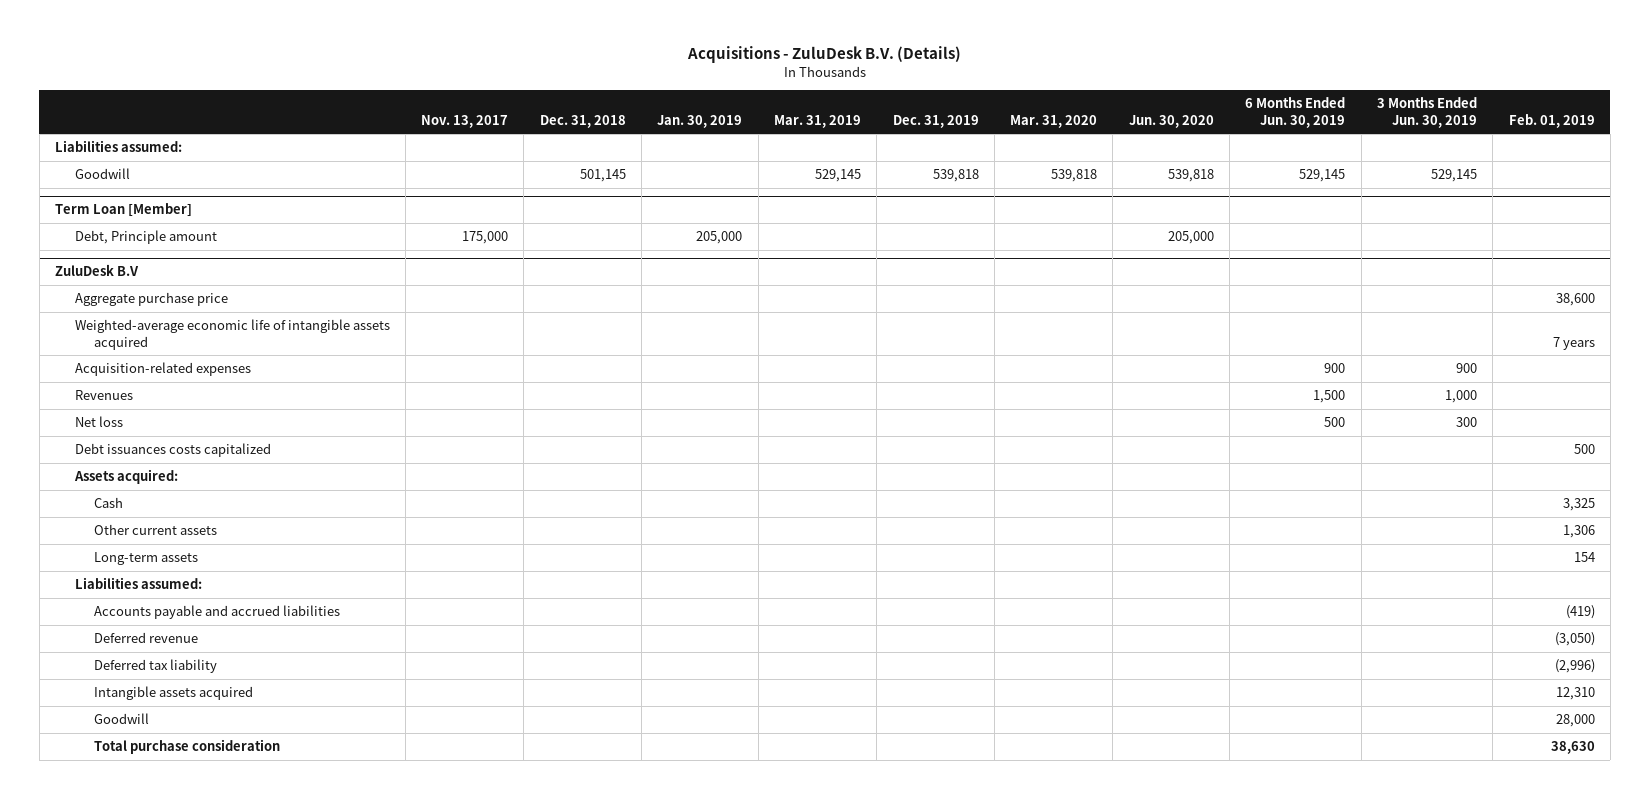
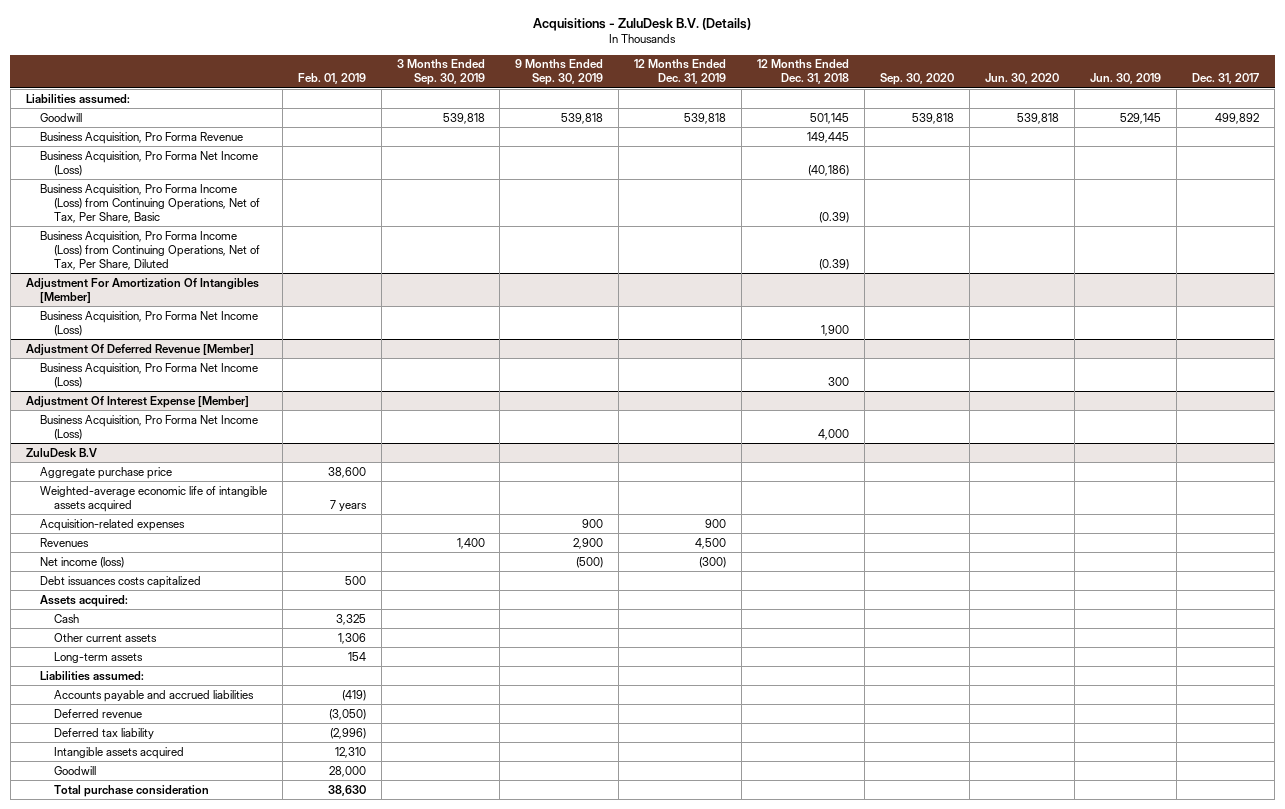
- | Nov. 13, 2017 | Dec. 31, 2018 | Jan. 30, 2019 | Mar. 31, 2019 | Dec. 31, 2019 | Mar. 31, 2020 | Jun. 30, 2020 | 6 Months Ended Jun. 30, 2019 | 3 Months Ended Jun. 30, 2019 | Feb. 01, 2019
+ | Feb. 01, 2019 | 3 Months Ended Sep. 30, 2019 | 9 Months Ended Sep. 30, 2019 | 12 Months Ended Dec. 31, 2019 | 12 Months Ended Dec. 31, 2018 | Sep. 30, 2020 | Jun. 30, 2020 | Jun. 30, 2019 | Dec. 31, 2017
- Term Loan [Member]
- Debt, Principle amount | 175,000 | | 205,000 | | | | 205,000 | | |
+ Business Acquisition, Pro Forma Revenue | | | | | 149,445 | | | |
+ Business Acquisition, Pro Forma Net Income (Loss) | | | | | (40,186) | | | |
+ Business Acquisition, Pro Forma Income (Loss) from Continuing Operations, Net of Tax, Per Share, Basic | | | | | (0.39) | | | |
+ Business Acquisition, Pro Forma Income (Loss) from Continuing Operations, Net of Tax, Per Share, Diluted | | | | | (0.39) | | | |
+ Adjustment For Amortization Of Intangibles [Member]
+ Business Acquisition, Pro Forma Net Income (Loss) | | | | | 1,900 | | | |
+ Adjustment Of Deferred Revenue [Member]
+ Business Acquisition, Pro Forma Net Income (Loss) | | | | | 300 | | | |
+ Adjustment Of Interest Expense [Member]
+ Business Acquisition, Pro Forma Net Income (Loss) | | | | | 4,000 | | | |
@ ZuluDesk B.V
- Net loss | | | | | | | | 500 | 300 |
+ Net income (loss) | | | (500) | (300) | | | | |

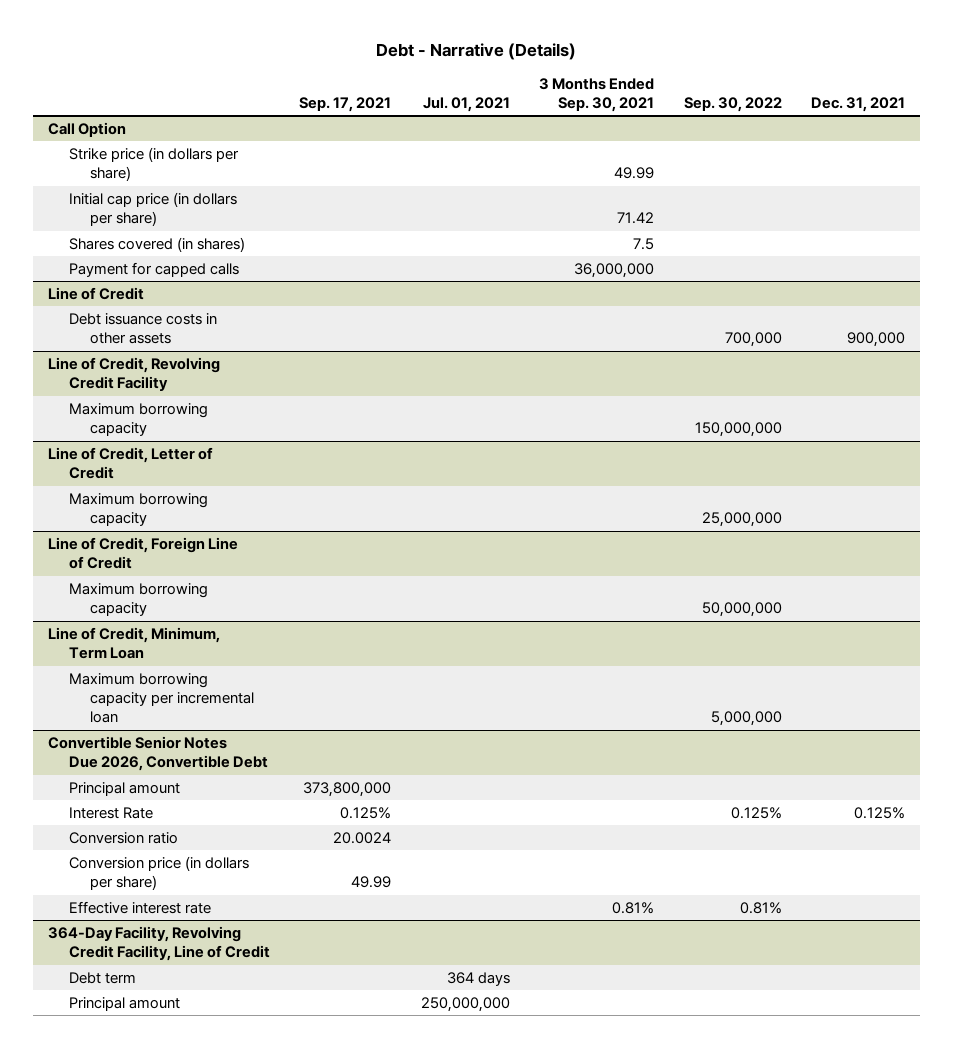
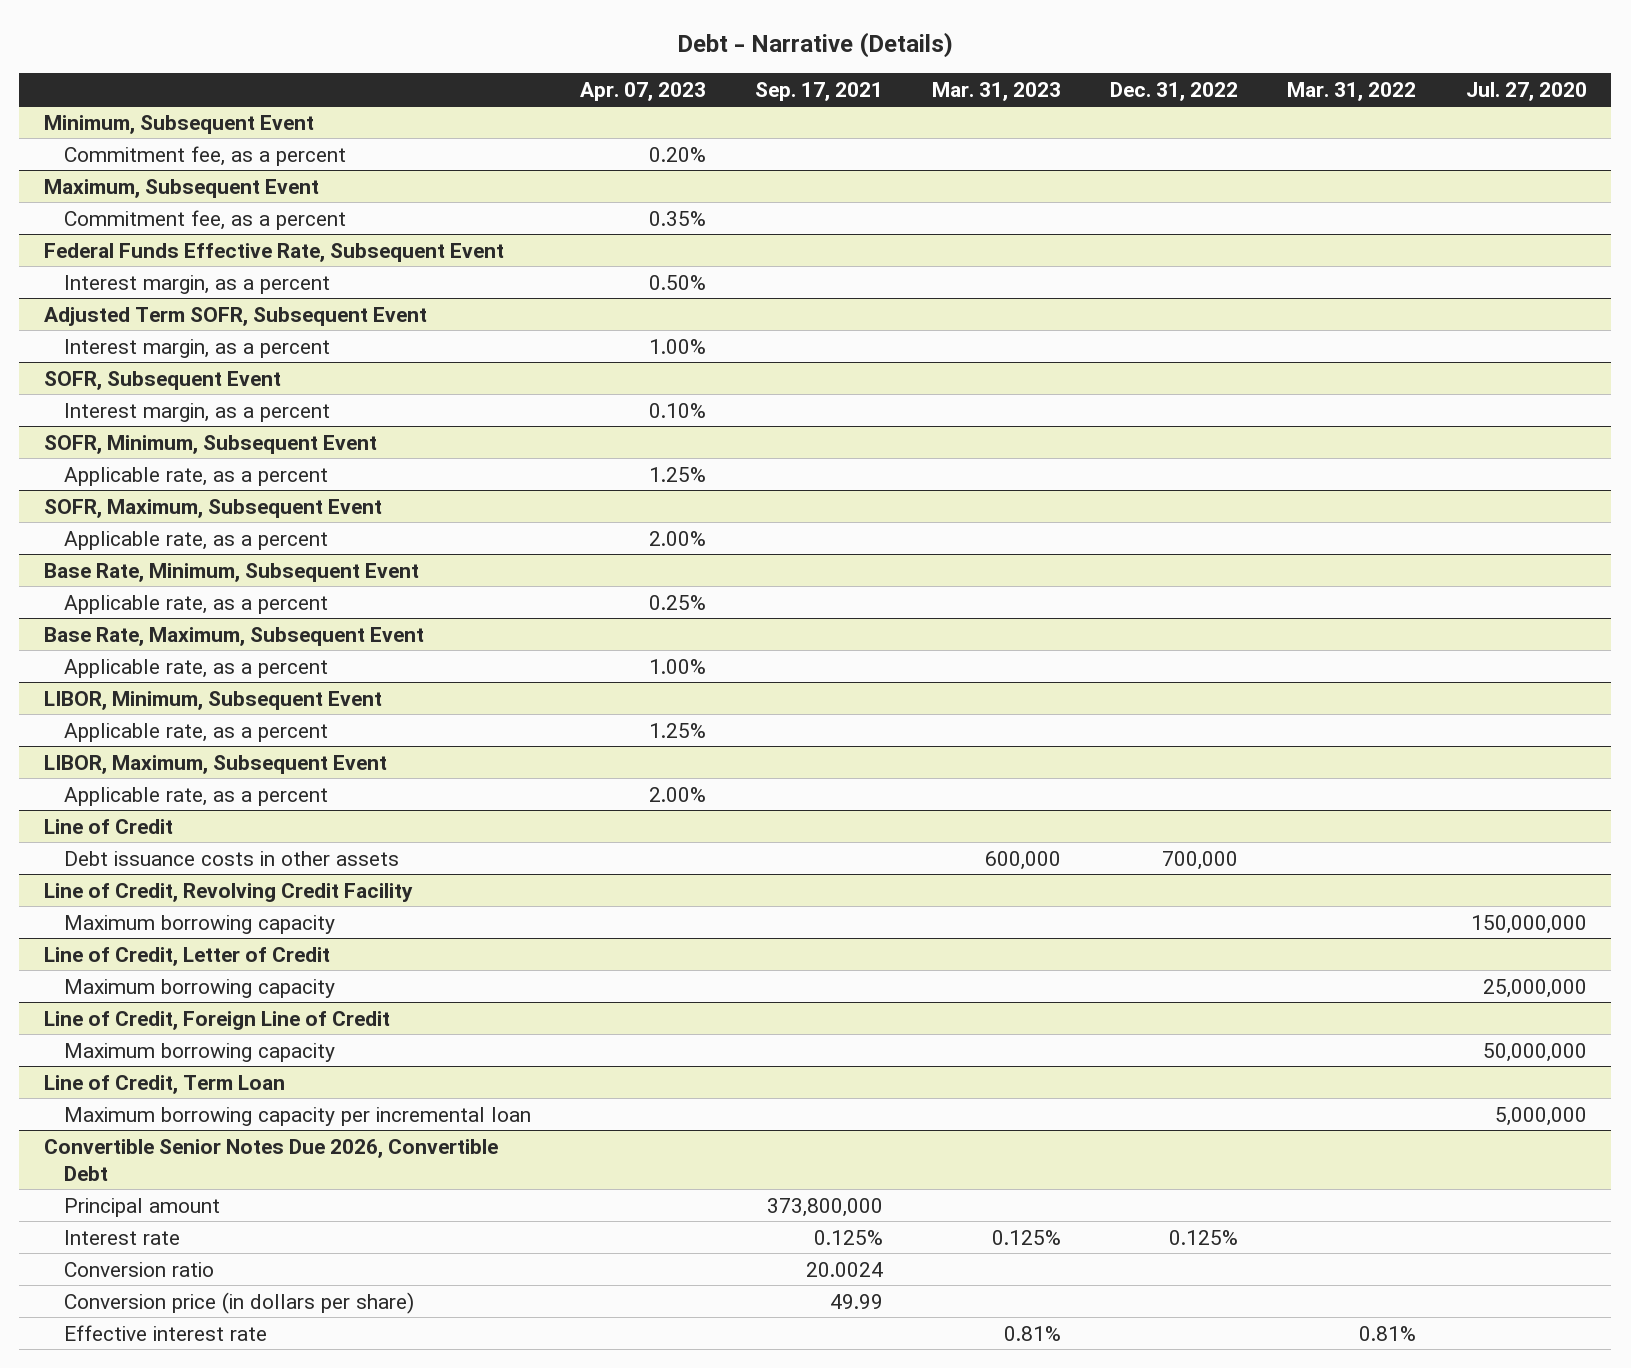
- | Sep. 17, 2021 | Jul. 01, 2021 | 3 Months Ended Sep. 30, 2021 | Sep. 30, 2022 | Dec. 31, 2021
+ | Apr. 07, 2023 | Sep. 17, 2021 | Mar. 31, 2023 | Dec. 31, 2022 | Mar. 31, 2022 | Jul. 27, 2020
- Call Option
- Strike price (in dollars per share) | | | 49.99 | |
- Initial cap price (in dollars per share) | | | 71.42 | |
- Shares covered (in shares) | | | 7.5 | |
- Payment for capped calls | | | 36,000,000 | |
+ Minimum, Subsequent Event
+ Commitment fee, as a percent | 0.20% | | | | |
+ Maximum, Subsequent Event
+ Commitment fee, as a percent | 0.35% | | | | |
+ Federal Funds Effective Rate, Subsequent Event
+ Interest margin, as a percent | 0.50% | | | | |
+ Adjusted Term SOFR, Subsequent Event
+ Interest margin, as a percent | 1.00% | | | | |
+ SOFR, Subsequent Event
+ Interest margin, as a percent | 0.10% | | | | |
+ SOFR, Minimum, Subsequent Event
+ Applicable rate, as a percent | 1.25% | | | | |
+ SOFR, Maximum, Subsequent Event
+ Applicable rate, as a percent | 2.00% | | | | |
+ Base Rate, Minimum, Subsequent Event
+ Applicable rate, as a percent | 0.25% | | | | |
+ Base Rate, Maximum, Subsequent Event
+ Applicable rate, as a percent | 1.00% | | | | |
+ LIBOR, Minimum, Subsequent Event
+ Applicable rate, as a percent | 1.25% | | | | |
+ LIBOR, Maximum, Subsequent Event
+ Applicable rate, as a percent | 2.00% | | | | |
- Line of Credit, Minimum, Term Loan
+ Line of Credit, Term Loan
@ Convertible Senior Notes Due 2026, Convertible Debt
- Interest Rate | 0.125% | | | 0.125% | 0.125%
+ Interest rate | | 0.125% | 0.125% | 0.125% | |
- 364-Day Facility, Revolving Credit Facility, Line of Credit
- Debt term | | 364 days | | |
- Principal amount | | 250,000,000 | | |

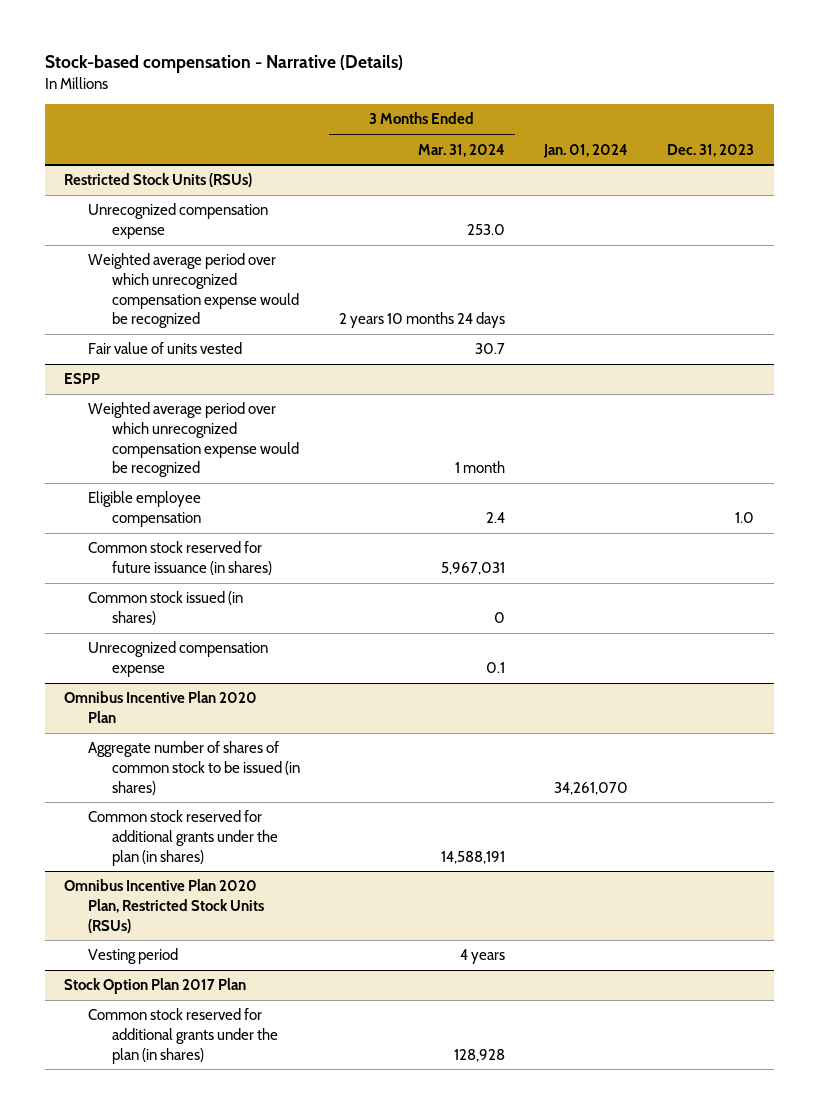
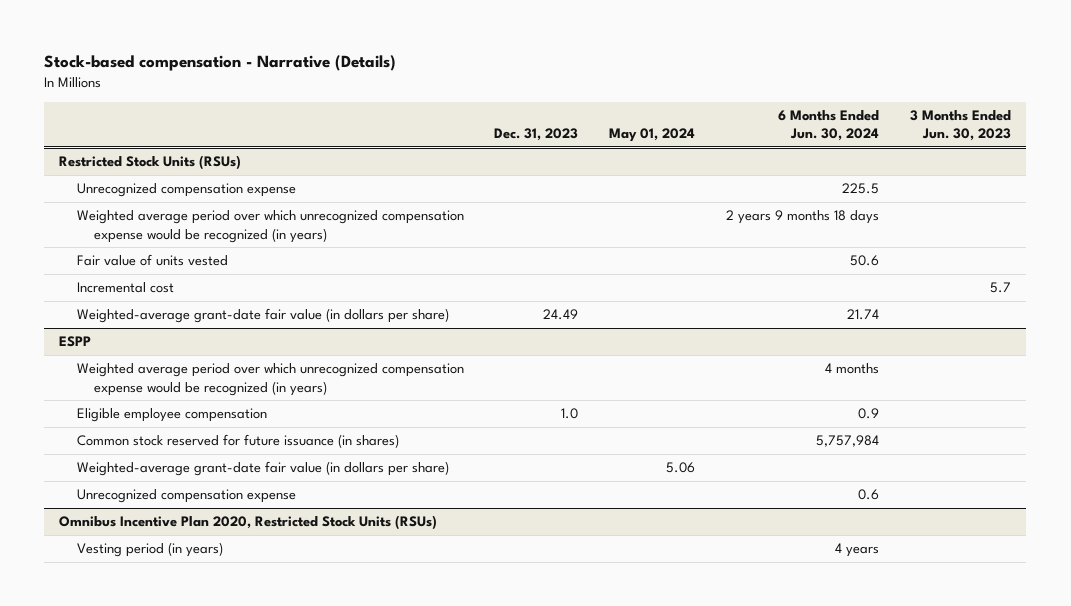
- | 3 Months Ended Mar. 31, 2024 | Jan. 01, 2024 | Dec. 31, 2023
+ | Dec. 31, 2023 | May 01, 2024 | 6 Months Ended Jun. 30, 2024 | 3 Months Ended Jun. 30, 2023
@ Restricted Stock Units (RSUs)
- Weighted average period over which unrecognized compensation expense would be recognized | 2 years 10 months 24 days | |
+ Weighted average period over which unrecognized compensation expense would be recognized (in years) | | | 2 years 9 months 18 days |
+ Incremental cost | | | | 5.7
+ Weighted-average grant-date fair value (in dollars per share) | 24.49 | | 21.74 |
@ ESPP
- Weighted average period over which unrecognized compensation expense would be recognized | 1 month | |
+ Weighted average period over which unrecognized compensation expense would be recognized (in years) | | | 4 months |
- Common stock issued (in shares) | 0 | |
+ Weighted-average grant-date fair value (in dollars per share) | | 5.06 | |
- Omnibus Incentive Plan 2020 Plan
- Aggregate number of shares of common stock to be issued (in shares) | | 34,261,070 |
- Common stock reserved for additional grants under the plan (in shares) | 14,588,191 | |
- Omnibus Incentive Plan 2020 Plan, Restricted Stock Units (RSUs)
- Vesting period | 4 years | |
- Stock Option Plan 2017 Plan
- Common stock reserved for additional grants under the plan (in shares) | 128,928 | |
+ Omnibus Incentive Plan 2020, Restricted Stock Units (RSUs)
+ Vesting period (in years) | | | 4 years |

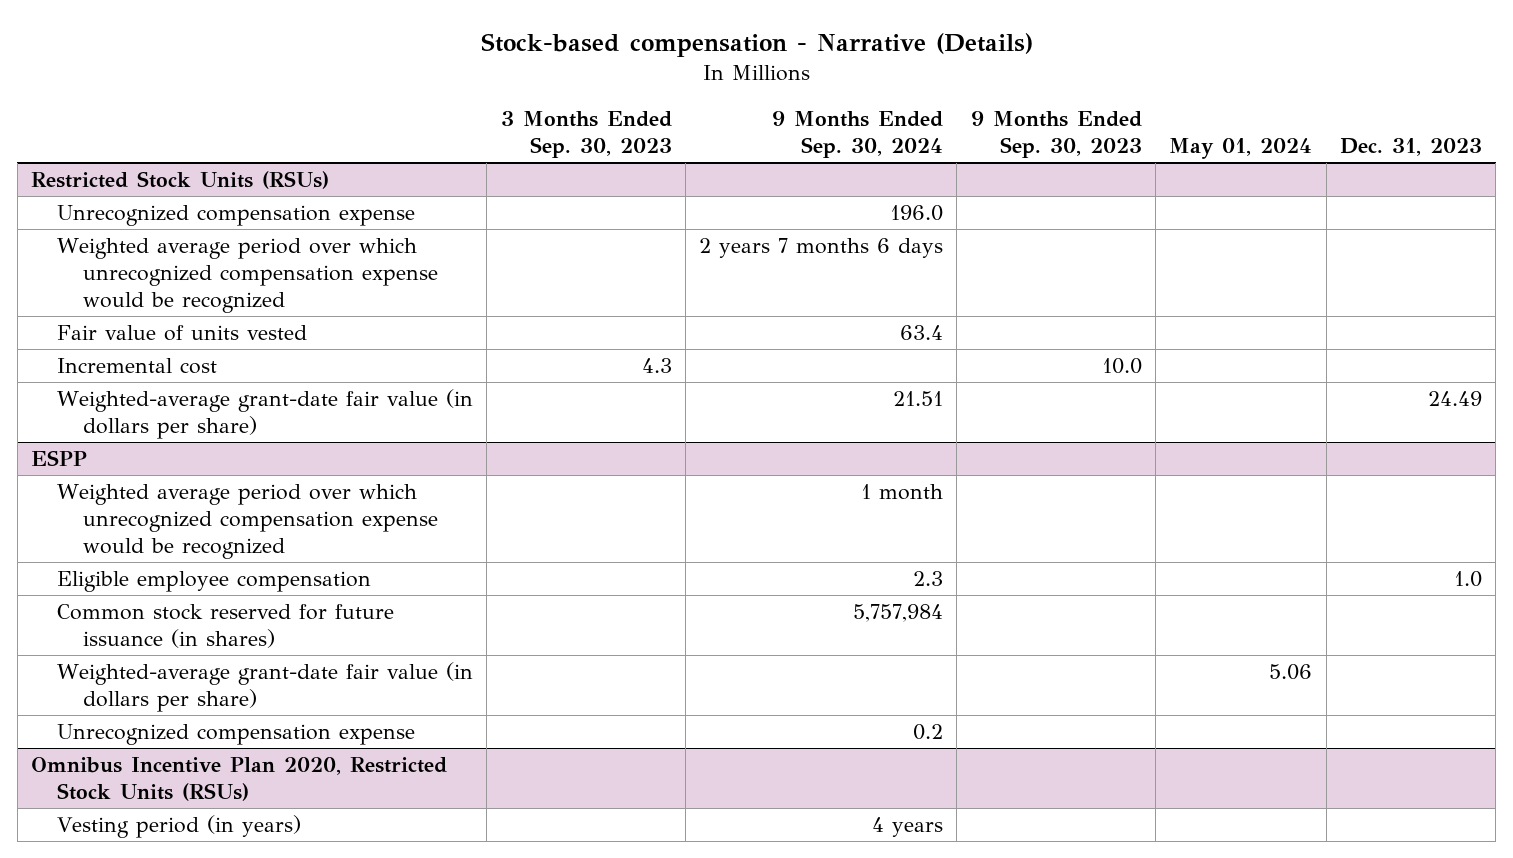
- | Dec. 31, 2023 | May 01, 2024 | 6 Months Ended Jun. 30, 2024 | 3 Months Ended Jun. 30, 2023
+ | 3 Months Ended Sep. 30, 2023 | 9 Months Ended Sep. 30, 2024 | 9 Months Ended Sep. 30, 2023 | May 01, 2024 | Dec. 31, 2023
@ Restricted Stock Units (RSUs)
- Weighted average period over which unrecognized compensation expense would be recognized (in years) | | | 2 years 9 months 18 days |
+ Weighted average period over which unrecognized compensation expense would be recognized | | 2 years 7 months 6 days | | |
@ ESPP
- Weighted average period over which unrecognized compensation expense would be recognized (in years) | | | 4 months |
+ Weighted average period over which unrecognized compensation expense would be recognized | | 1 month | | |

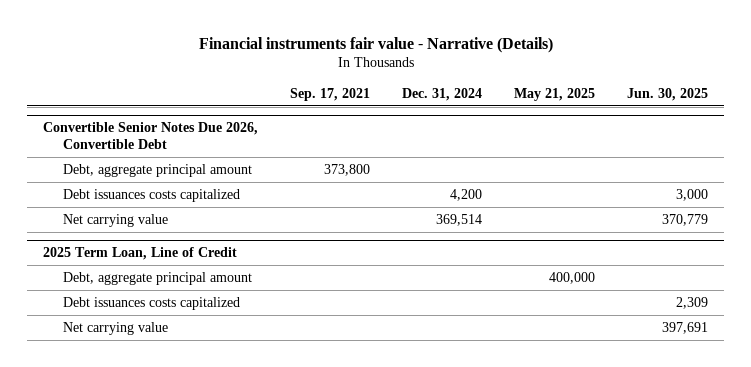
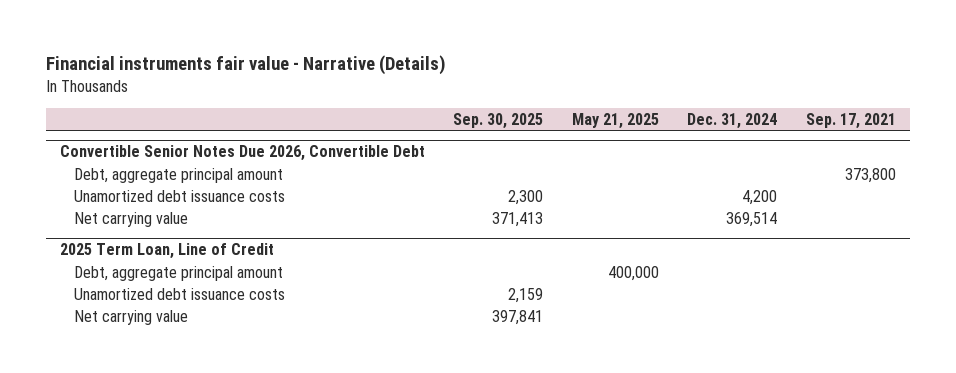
- | Sep. 17, 2021 | Dec. 31, 2024 | May 21, 2025 | Jun. 30, 2025
+ | Sep. 30, 2025 | May 21, 2025 | Dec. 31, 2024 | Sep. 17, 2021
@ Convertible Senior Notes Due 2026, Convertible Debt
- Debt issuances costs capitalized | | 4,200 | | 3,000
+ Unamortized debt issuance costs | 2,300 | | 4,200 |
@ 2025 Term Loan, Line of Credit
- Debt issuances costs capitalized | | | | 2,309
+ Unamortized debt issuance costs | 2,159 | | |

